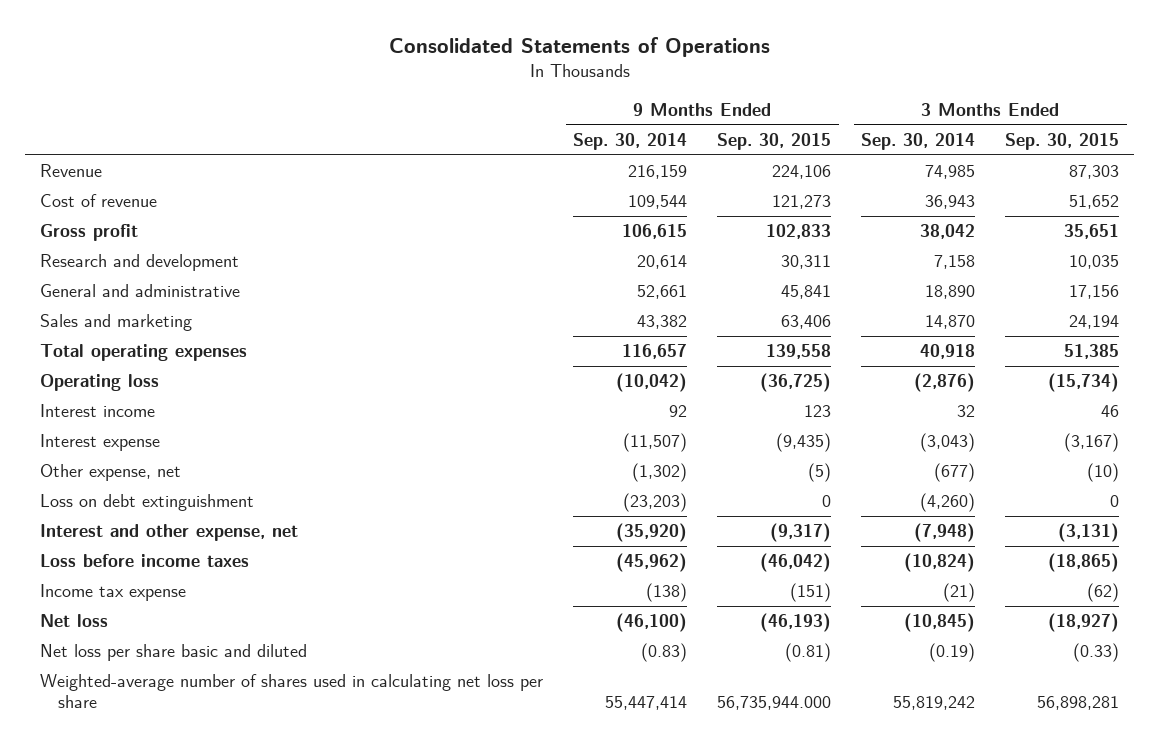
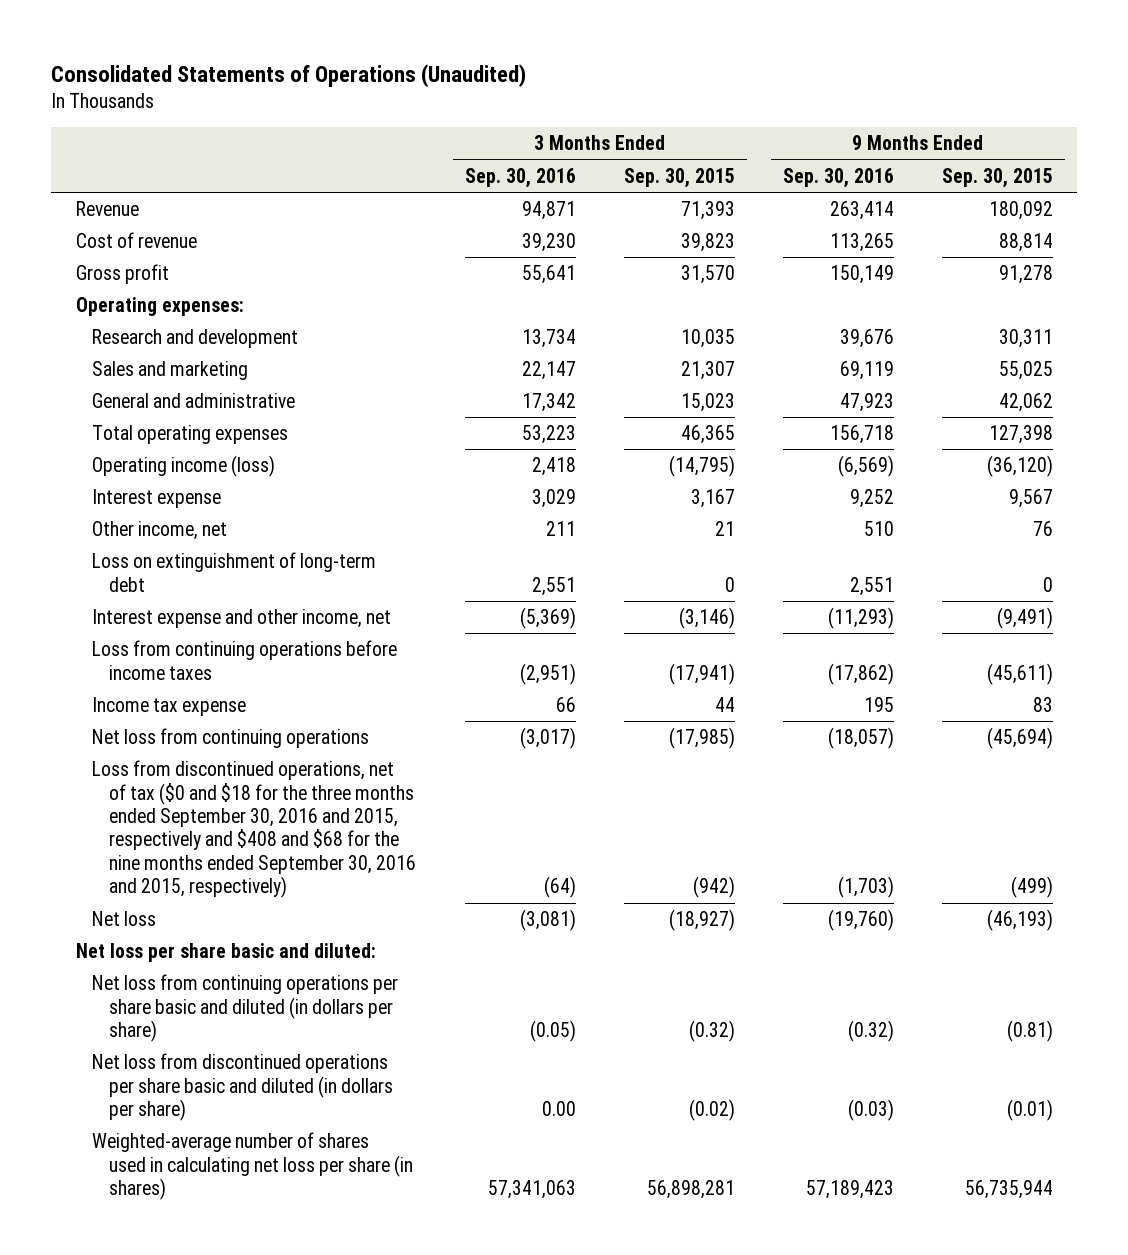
- Consolidated Statements of Operations
+ Consolidated Statements of Operations (Unaudited)
- | 9 Months Ended Sep. 30, 2014 | 9 Months Ended Sep. 30, 2015 | 3 Months Ended Sep. 30, 2014 | 3 Months Ended Sep. 30, 2015
+ | 3 Months Ended Sep. 30, 2016 | 3 Months Ended Sep. 30, 2015 | 9 Months Ended Sep. 30, 2016 | 9 Months Ended Sep. 30, 2015
- Revenue | 216,159 | 224,106 | 74,985 | 87,303
- Cost of revenue | 109,544 | 121,273 | 36,943 | 51,652
- Gross profit | 106,615 | 102,833 | 38,042 | 35,651
+ Revenue | 94,871 | 71,393 | 263,414 | 180,092
+ Cost of revenue | 39,230 | 39,823 | 113,265 | 88,814
+ Gross profit | 55,641 | 31,570 | 150,149 | 91,278
+ Operating expenses:
- General and administrative | 52,661 | 45,841 | 18,890 | 17,156
- Sales and marketing | 43,382 | 63,406 | 14,870 | 24,194
- Total operating expenses | 116,657 | 139,558 | 40,918 | 51,385
- Operating loss | (10,042) | (36,725) | (2,876) | (15,734)
- Interest income | 92 | 123 | 32 | 46
- Interest expense | (11,507) | (9,435) | (3,043) | (3,167)
- Other expense, net | (1,302) | (5) | (677) | (10)
- Loss on debt extinguishment | (23,203) | 0 | (4,260) | 0
- Interest and other expense, net | (35,920) | (9,317) | (7,948) | (3,131)
- Loss before income taxes | (45,962) | (46,042) | (10,824) | (18,865)
- Income tax expense | (138) | (151) | (21) | (62)
+ Sales and marketing | 22,147 | 21,307 | 69,119 | 55,025
+ General and administrative | 17,342 | 15,023 | 47,923 | 42,062
+ Total operating expenses | 53,223 | 46,365 | 156,718 | 127,398
+ Operating income (loss) | 2,418 | (14,795) | (6,569) | (36,120)
+ Interest expense | 3,029 | 3,167 | 9,252 | 9,567
+ Other income, net | 211 | 21 | 510 | 76
+ Loss on extinguishment of long-term debt | 2,551 | 0 | 2,551 | 0
+ Interest expense and other income, net | (5,369) | (3,146) | (11,293) | (9,491)
+ Loss from continuing operations before income taxes | (2,951) | (17,941) | (17,862) | (45,611)
+ Income tax expense | 66 | 44 | 195 | 83
+ Net loss from continuing operations | (3,017) | (17,985) | (18,057) | (45,694)
+ Loss from discontinued operations, net of tax ($0 and $18 for the three months ended September 30, 2016 and 2015, respectively and $408 and $68 for the nine months ended September 30, 2016 and 2015, respectively) | (64) | (942) | (1,703) | (499)
- Net loss per share basic and diluted | (0.83) | (0.81) | (0.19) | (0.33)
- Weighted-average number of shares used in calculating net loss per share | 55,447,414 | 56,735,944.000 | 55,819,242 | 56,898,281
+ Net loss per share basic and diluted:
+ Net loss from continuing operations per share basic and diluted (in dollars per share) | (0.05) | (0.32) | (0.32) | (0.81)
+ Net loss from discontinued operations per share basic and diluted (in dollars per share) | 0.00 | (0.02) | (0.03) | (0.01)
+ Weighted-average number of shares used in calculating net loss per share (in shares) | 57,341,063 | 56,898,281 | 57,189,423 | 56,735,944

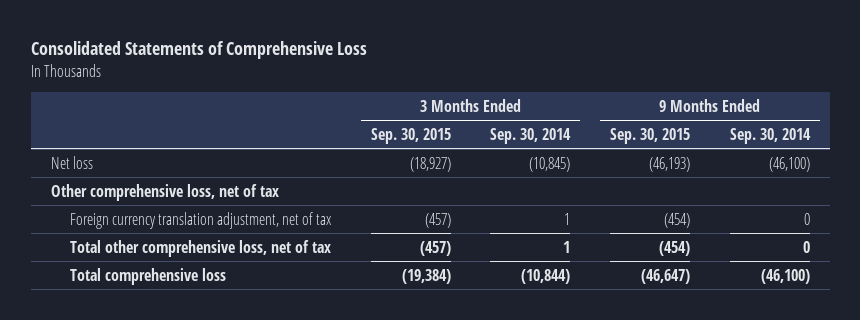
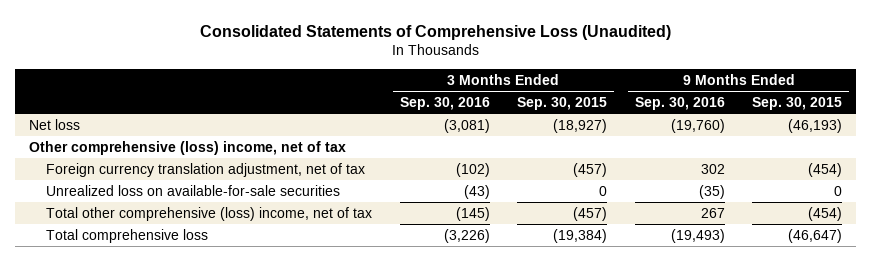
- Consolidated Statements of Comprehensive Loss
+ Consolidated Statements of Comprehensive Loss (Unaudited)
- | 3 Months Ended Sep. 30, 2015 | 3 Months Ended Sep. 30, 2014 | 9 Months Ended Sep. 30, 2015 | 9 Months Ended Sep. 30, 2014
+ | 3 Months Ended Sep. 30, 2016 | 3 Months Ended Sep. 30, 2015 | 9 Months Ended Sep. 30, 2016 | 9 Months Ended Sep. 30, 2015
- Other comprehensive loss, net of tax
+ Other comprehensive (loss) income, net of tax
- Total other comprehensive loss, net of tax | (457) | 1 | (454) | 0
+ Unrealized loss on available-for-sale securities | (43) | 0 | (35) | 0
+ Total other comprehensive (loss) income, net of tax | (145) | (457) | 267 | (454)

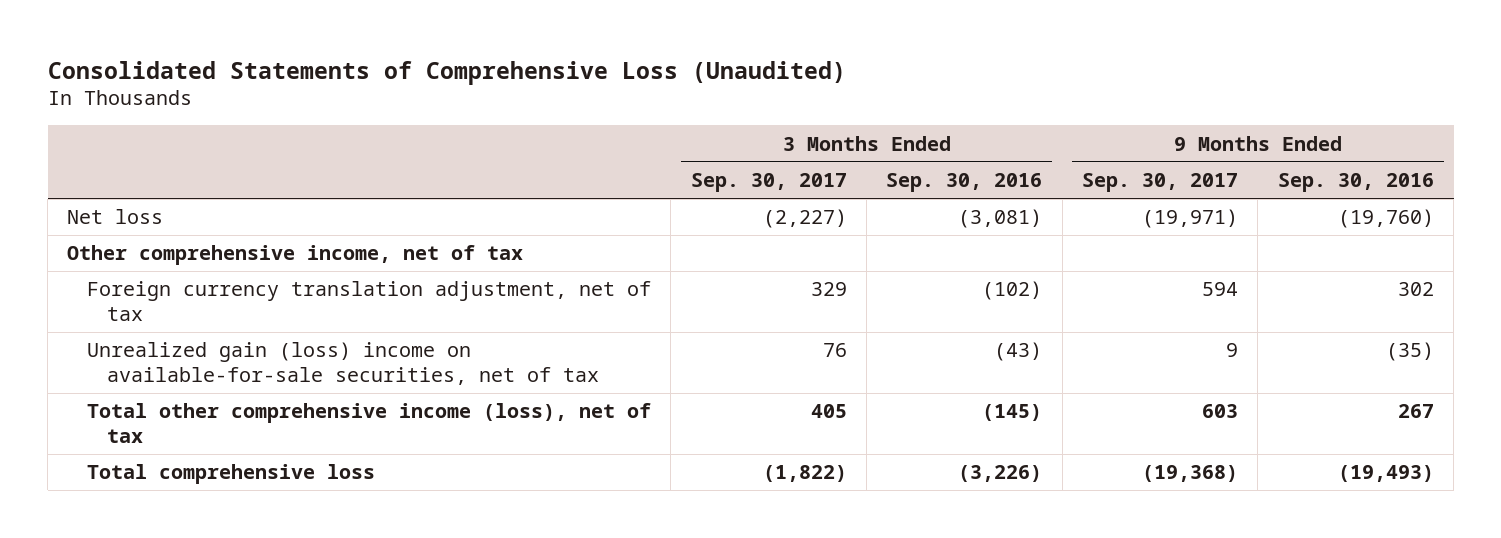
- | 3 Months Ended Sep. 30, 2016 | 3 Months Ended Sep. 30, 2015 | 9 Months Ended Sep. 30, 2016 | 9 Months Ended Sep. 30, 2015
+ | 3 Months Ended Sep. 30, 2017 | 3 Months Ended Sep. 30, 2016 | 9 Months Ended Sep. 30, 2017 | 9 Months Ended Sep. 30, 2016
- Other comprehensive (loss) income, net of tax
+ Other comprehensive income, net of tax
- Unrealized loss on available-for-sale securities | (43) | 0 | (35) | 0
- Total other comprehensive (loss) income, net of tax | (145) | (457) | 267 | (454)
+ Unrealized gain (loss) income on available-for-sale securities, net of tax | 76 | (43) | 9 | (35)
+ Total other comprehensive income (loss), net of tax | 405 | (145) | 603 | 267

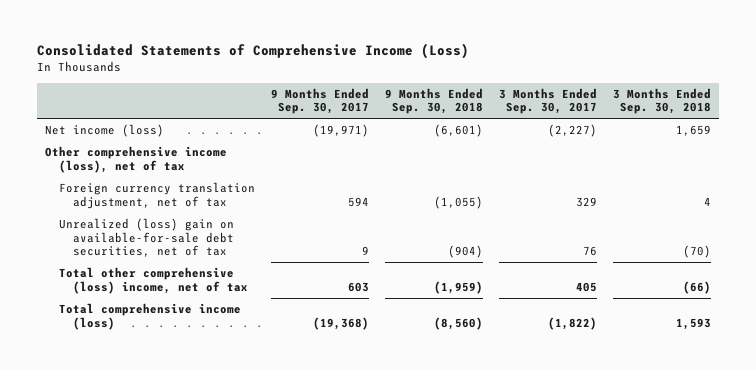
- Consolidated Statements of Comprehensive Loss (Unaudited)
+ Consolidated Statements of Comprehensive Income (Loss)
- | 3 Months Ended Sep. 30, 2017 | 3 Months Ended Sep. 30, 2016 | 9 Months Ended Sep. 30, 2017 | 9 Months Ended Sep. 30, 2016
+ | 9 Months Ended Sep. 30, 2017 | 9 Months Ended Sep. 30, 2018 | 3 Months Ended Sep. 30, 2017 | 3 Months Ended Sep. 30, 2018
- Net loss | (2,227) | (3,081) | (19,971) | (19,760)
- Other comprehensive income, net of tax
+ Net income (loss) | (19,971) | (6,601) | (2,227) | 1,659
+ Other comprehensive income (loss), net of tax
- Unrealized gain (loss) income on available-for-sale securities, net of tax | 76 | (43) | 9 | (35)
- Total other comprehensive income (loss), net of tax | 405 | (145) | 603 | 267
- Total comprehensive loss | (1,822) | (3,226) | (19,368) | (19,493)
+ Unrealized (loss) gain on available-for-sale debt securities, net of tax | 9 | (904) | 76 | (70)
+ Total other comprehensive (loss) income, net of tax | 603 | (1,959) | 405 | (66)
+ Total comprehensive income (loss) | (19,368) | (8,560) | (1,822) | 1,593

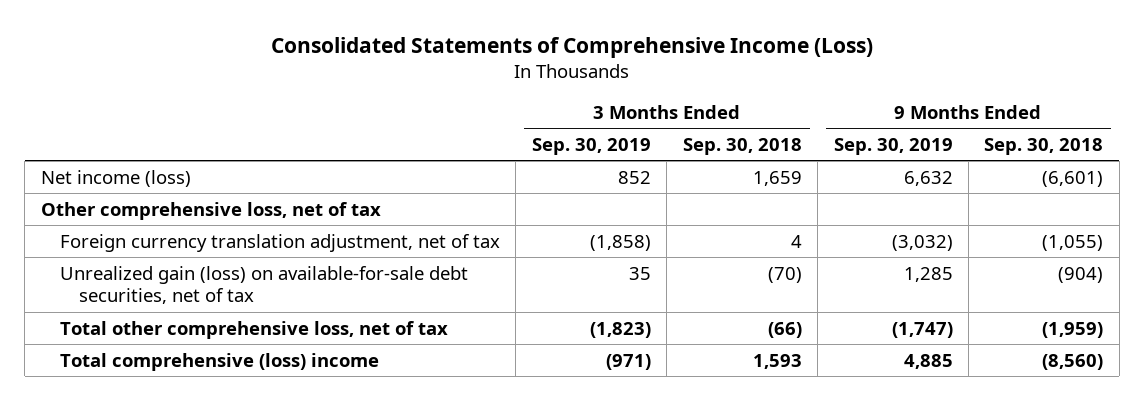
- | 9 Months Ended Sep. 30, 2017 | 9 Months Ended Sep. 30, 2018 | 3 Months Ended Sep. 30, 2017 | 3 Months Ended Sep. 30, 2018
+ | 3 Months Ended Sep. 30, 2019 | 3 Months Ended Sep. 30, 2018 | 9 Months Ended Sep. 30, 2019 | 9 Months Ended Sep. 30, 2018
- Other comprehensive income (loss), net of tax
+ Other comprehensive loss, net of tax
- Unrealized (loss) gain on available-for-sale debt securities, net of tax | 9 | (904) | 76 | (70)
- Total other comprehensive (loss) income, net of tax | 603 | (1,959) | 405 | (66)
- Total comprehensive income (loss) | (19,368) | (8,560) | (1,822) | 1,593
+ Unrealized gain (loss) on available-for-sale debt securities, net of tax | 35 | (70) | 1,285 | (904)
+ Total other comprehensive loss, net of tax | (1,823) | (66) | (1,747) | (1,959)
+ Total comprehensive (loss) income | (971) | 1,593 | 4,885 | (8,560)

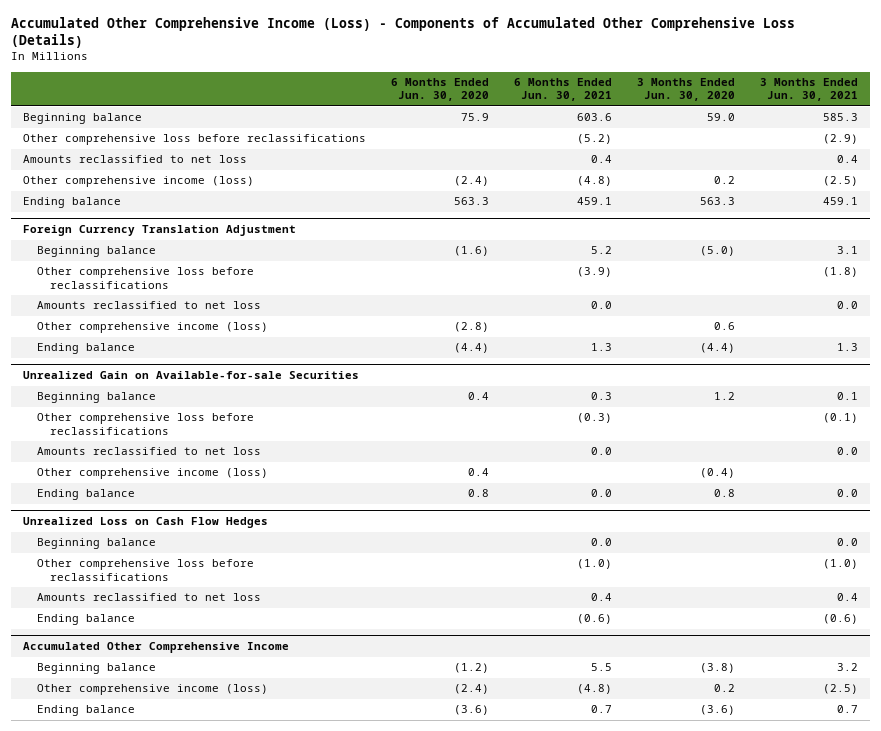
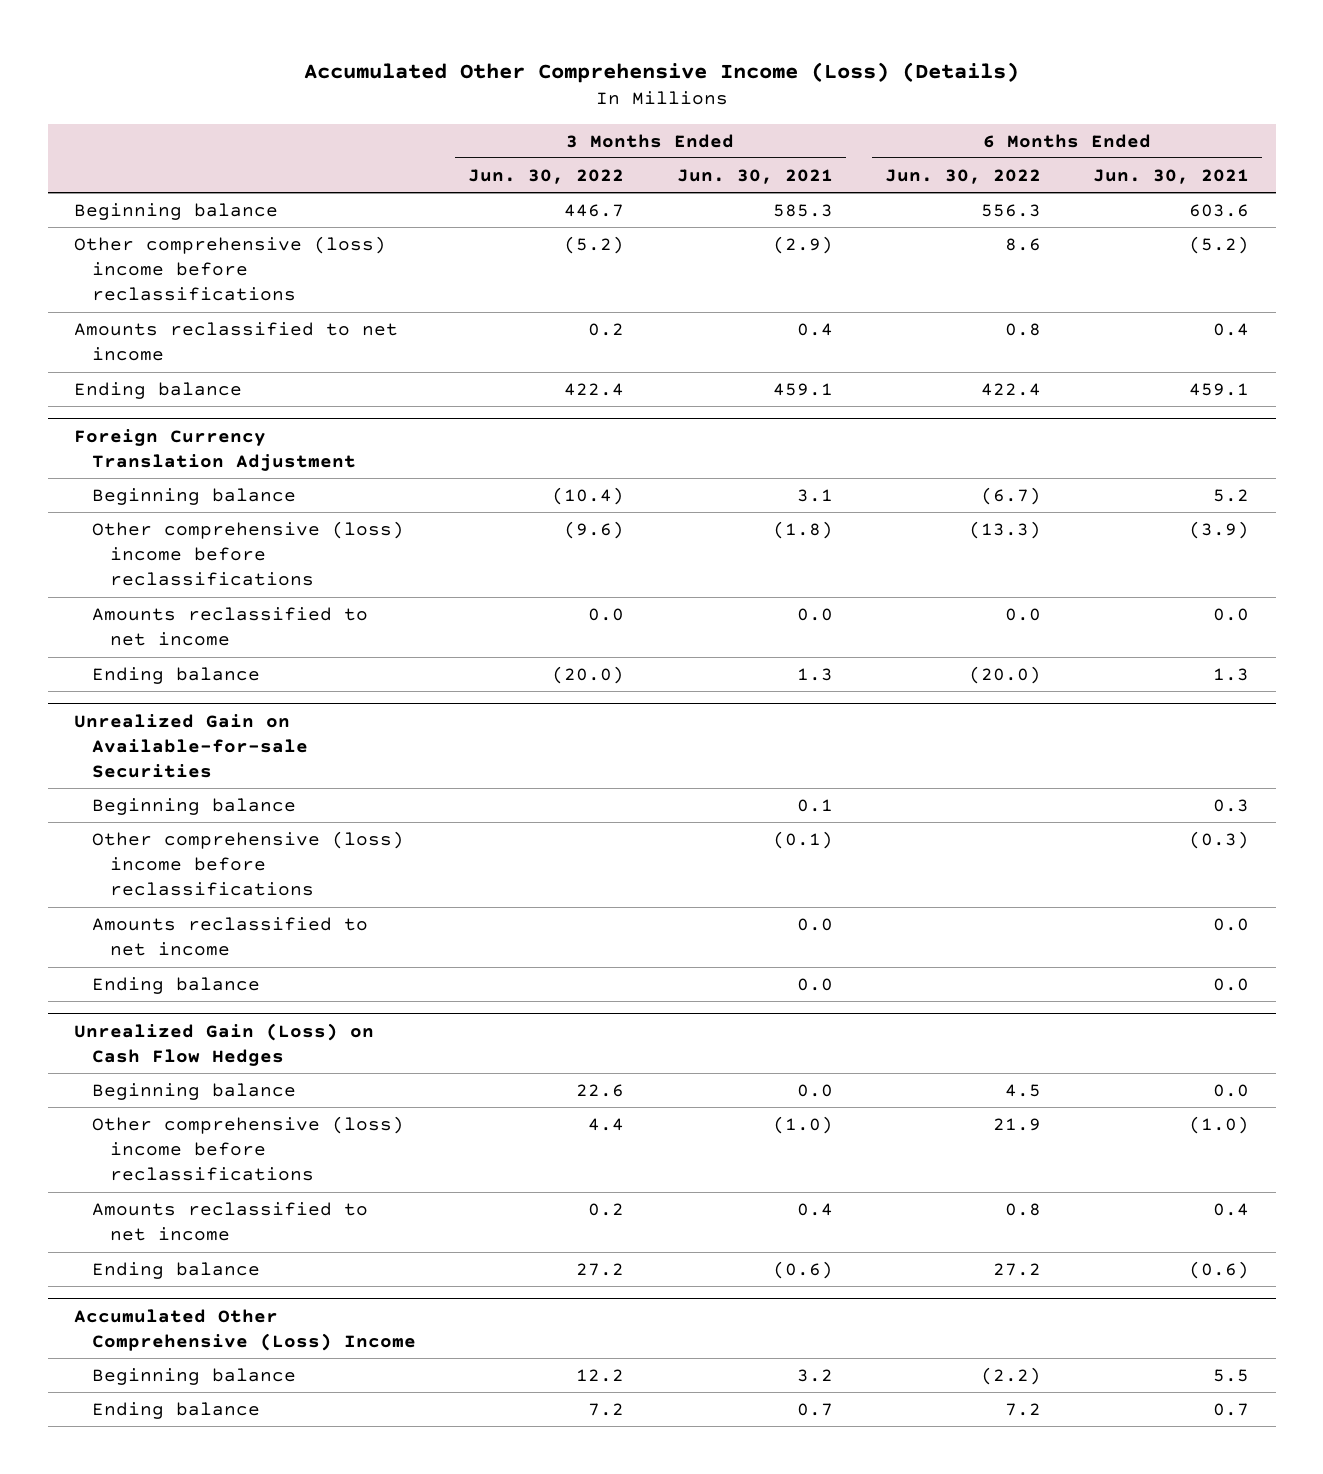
- Accumulated Other Comprehensive Income (Loss) - Components of Accumulated Other Comprehensive Loss (Details)
+ Accumulated Other Comprehensive Income (Loss) (Details)
- | 6 Months Ended Jun. 30, 2020 | 6 Months Ended Jun. 30, 2021 | 3 Months Ended Jun. 30, 2020 | 3 Months Ended Jun. 30, 2021
+ | 3 Months Ended Jun. 30, 2022 | 3 Months Ended Jun. 30, 2021 | 6 Months Ended Jun. 30, 2022 | 6 Months Ended Jun. 30, 2021
- Other comprehensive loss before reclassifications | | (5.2) | | (2.9)
- Amounts reclassified to net loss | | 0.4 | | 0.4
- Other comprehensive income (loss) | (2.4) | (4.8) | 0.2 | (2.5)
+ Other comprehensive (loss) income before reclassifications | (5.2) | (2.9) | 8.6 | (5.2)
+ Amounts reclassified to net income | 0.2 | 0.4 | 0.8 | 0.4
@ Foreign Currency Translation Adjustment
- Other comprehensive loss before reclassifications | | (3.9) | | (1.8)
- Amounts reclassified to net loss | | 0.0 | | 0.0
- Other comprehensive income (loss) | (2.8) | | 0.6 |
+ Other comprehensive (loss) income before reclassifications | (9.6) | (1.8) | (13.3) | (3.9)
+ Amounts reclassified to net income | 0.0 | 0.0 | 0.0 | 0.0
@ Unrealized Gain on Available-for-sale Securities
- Other comprehensive loss before reclassifications | | (0.3) | | (0.1)
- Amounts reclassified to net loss | | 0.0 | | 0.0
- Other comprehensive income (loss) | 0.4 | | (0.4) |
+ Other comprehensive (loss) income before reclassifications | | (0.1) | | (0.3)
+ Amounts reclassified to net income | | 0.0 | | 0.0
- Unrealized Loss on Cash Flow Hedges
+ Unrealized Gain (Loss) on Cash Flow Hedges
- Other comprehensive loss before reclassifications | | (1.0) | | (1.0)
- Amounts reclassified to net loss | | 0.4 | | 0.4
+ Other comprehensive (loss) income before reclassifications | 4.4 | (1.0) | 21.9 | (1.0)
+ Amounts reclassified to net income | 0.2 | 0.4 | 0.8 | 0.4
- Accumulated Other Comprehensive Income
+ Accumulated Other Comprehensive (Loss) Income
- Other comprehensive income (loss) | (2.4) | (4.8) | 0.2 | (2.5)

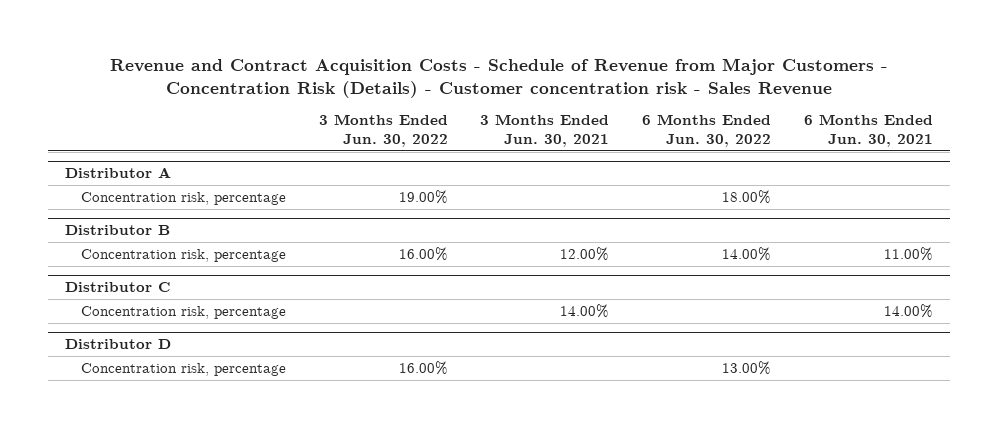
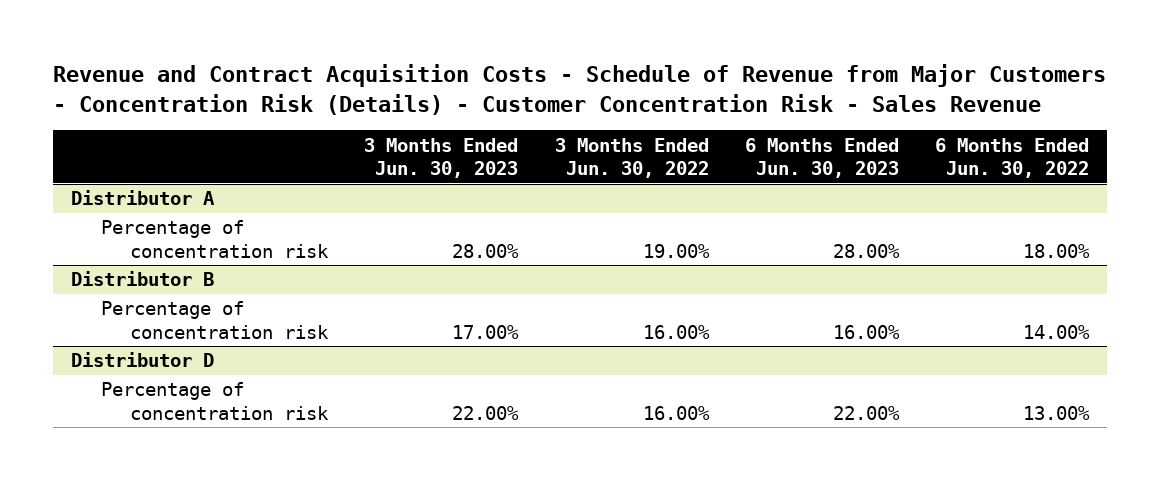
- Revenue and Contract Acquisition Costs - Schedule of Revenue from Major Customers - Concentration Risk (Details) - Customer concentration risk - Sales Revenue
+ Revenue and Contract Acquisition Costs - Schedule of Revenue from Major Customers - Concentration Risk (Details) - Customer Concentration Risk - Sales Revenue
- | 3 Months Ended Jun. 30, 2022 | 3 Months Ended Jun. 30, 2021 | 6 Months Ended Jun. 30, 2022 | 6 Months Ended Jun. 30, 2021
+ | 3 Months Ended Jun. 30, 2023 | 3 Months Ended Jun. 30, 2022 | 6 Months Ended Jun. 30, 2023 | 6 Months Ended Jun. 30, 2022
@ Distributor A
- Concentration risk, percentage | 19.00% | | 18.00% |
+ Percentage of concentration risk | 28.00% | 19.00% | 28.00% | 18.00%
@ Distributor B
- Concentration risk, percentage | 16.00% | 12.00% | 14.00% | 11.00%
- Distributor C
- Concentration risk, percentage | | 14.00% | | 14.00%
@ Distributor B
+ Percentage of concentration risk | 17.00% | 16.00% | 16.00% | 14.00%
@ Distributor D
- Concentration risk, percentage | 16.00% | | 13.00% |
+ Percentage of concentration risk | 22.00% | 16.00% | 22.00% | 13.00%

